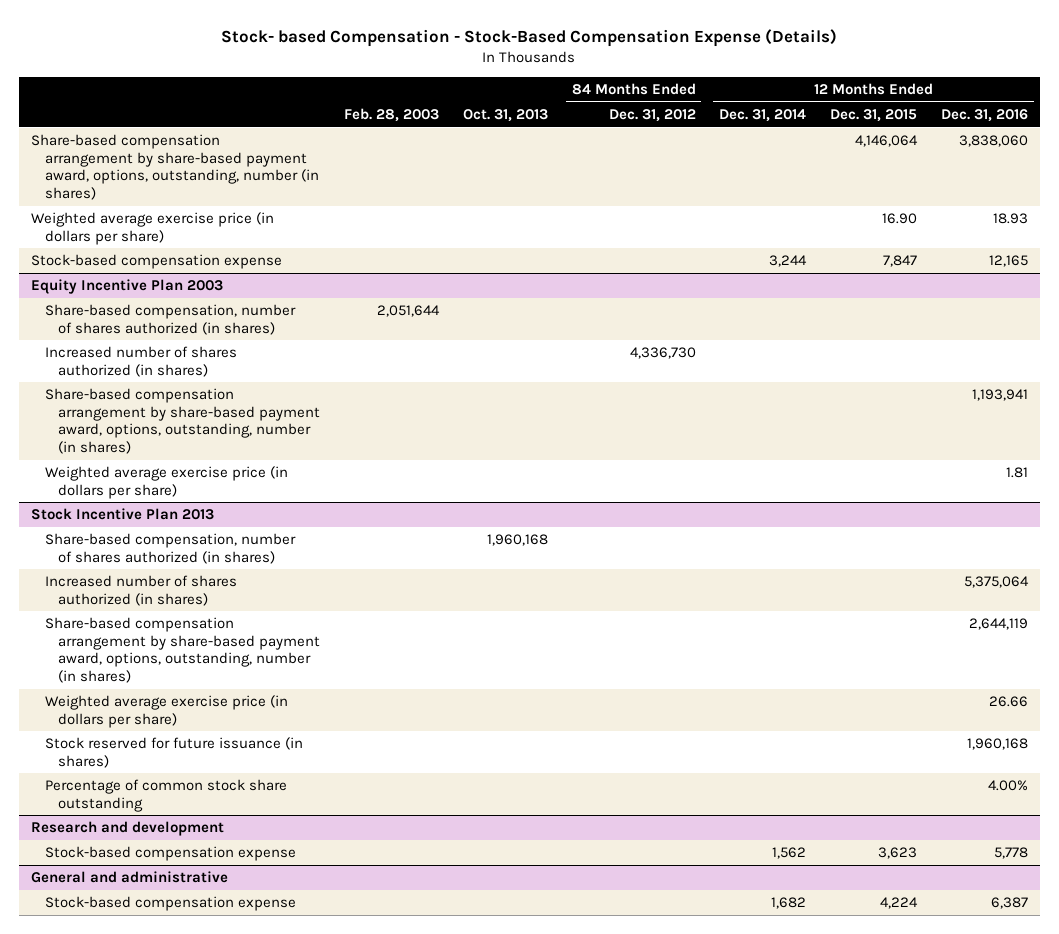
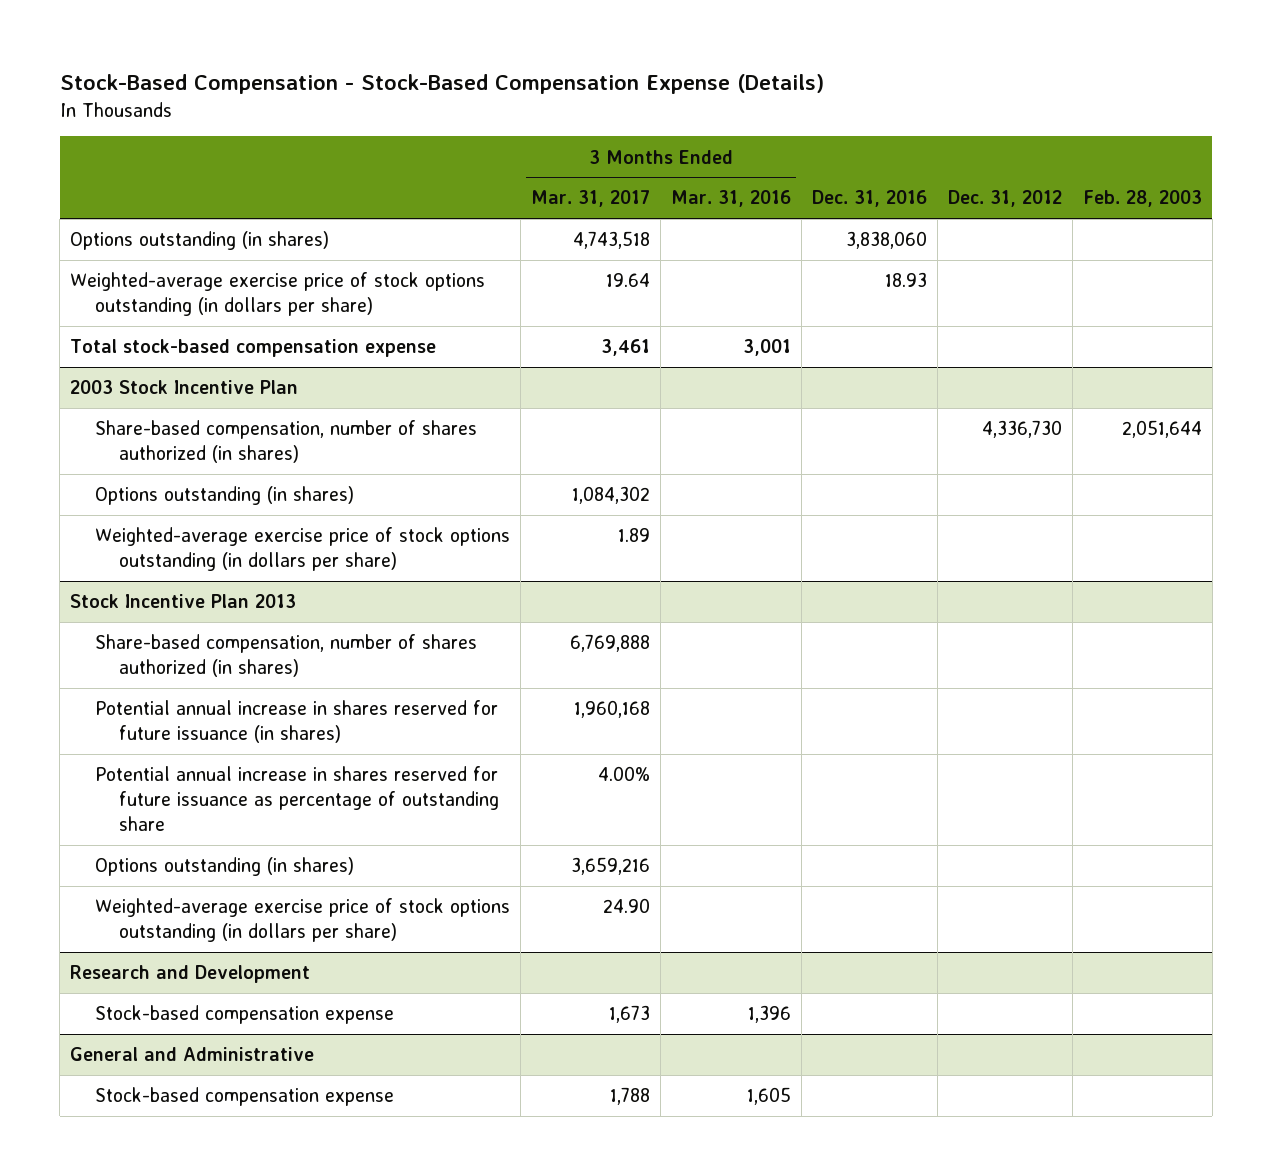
- Stock- based Compensation - Stock-Based Compensation Expense (Details)
+ Stock-Based Compensation - Stock-Based Compensation Expense (Details)
- | Feb. 28, 2003 | Oct. 31, 2013 | 84 Months Ended Dec. 31, 2012 | 12 Months Ended Dec. 31, 2014 | 12 Months Ended Dec. 31, 2015 | 12 Months Ended Dec. 31, 2016
+ | 3 Months Ended Mar. 31, 2017 | 3 Months Ended Mar. 31, 2016 | Dec. 31, 2016 | Dec. 31, 2012 | Feb. 28, 2003
- Share-based compensation arrangement by share-based payment award, options, outstanding, number (in shares) | | | | | 4,146,064 | 3,838,060
- Weighted average exercise price (in dollars per share) | | | | | 16.90 | 18.93
- Stock-based compensation expense | | | | 3,244 | 7,847 | 12,165
- Equity Incentive Plan 2003
+ Options outstanding (in shares) | 4,743,518 | | 3,838,060 | |
+ Weighted-average exercise price of stock options outstanding (in dollars per share) | 19.64 | | 18.93 | |
+ Total stock-based compensation expense | 3,461 | 3,001 | | |
+ 2003 Stock Incentive Plan
- Increased number of shares authorized (in shares) | | | 4,336,730 | | |
- Share-based compensation arrangement by share-based payment award, options, outstanding, number (in shares) | | | | | | 1,193,941
- Weighted average exercise price (in dollars per share) | | | | | | 1.81
+ Options outstanding (in shares) | 1,084,302 | | | |
+ Weighted-average exercise price of stock options outstanding (in dollars per share) | 1.89 | | | |
@ Stock Incentive Plan 2013
- Increased number of shares authorized (in shares) | | | | | | 5,375,064
- Share-based compensation arrangement by share-based payment award, options, outstanding, number (in shares) | | | | | | 2,644,119
- Weighted average exercise price (in dollars per share) | | | | | | 26.66
- Stock reserved for future issuance (in shares) | | | | | | 1,960,168
- Percentage of common stock share outstanding | | | | | | 4.00%
- Research and development
@ Stock Incentive Plan 2013
+ Potential annual increase in shares reserved for future issuance (in shares) | 1,960,168 | | | |
+ Potential annual increase in shares reserved for future issuance as percentage of outstanding share | 4.00% | | | |
+ Options outstanding (in shares) | 3,659,216 | | | |
+ Weighted-average exercise price of stock options outstanding (in dollars per share) | 24.90 | | | |
+ Research and Development
- General and administrative
+ General and Administrative

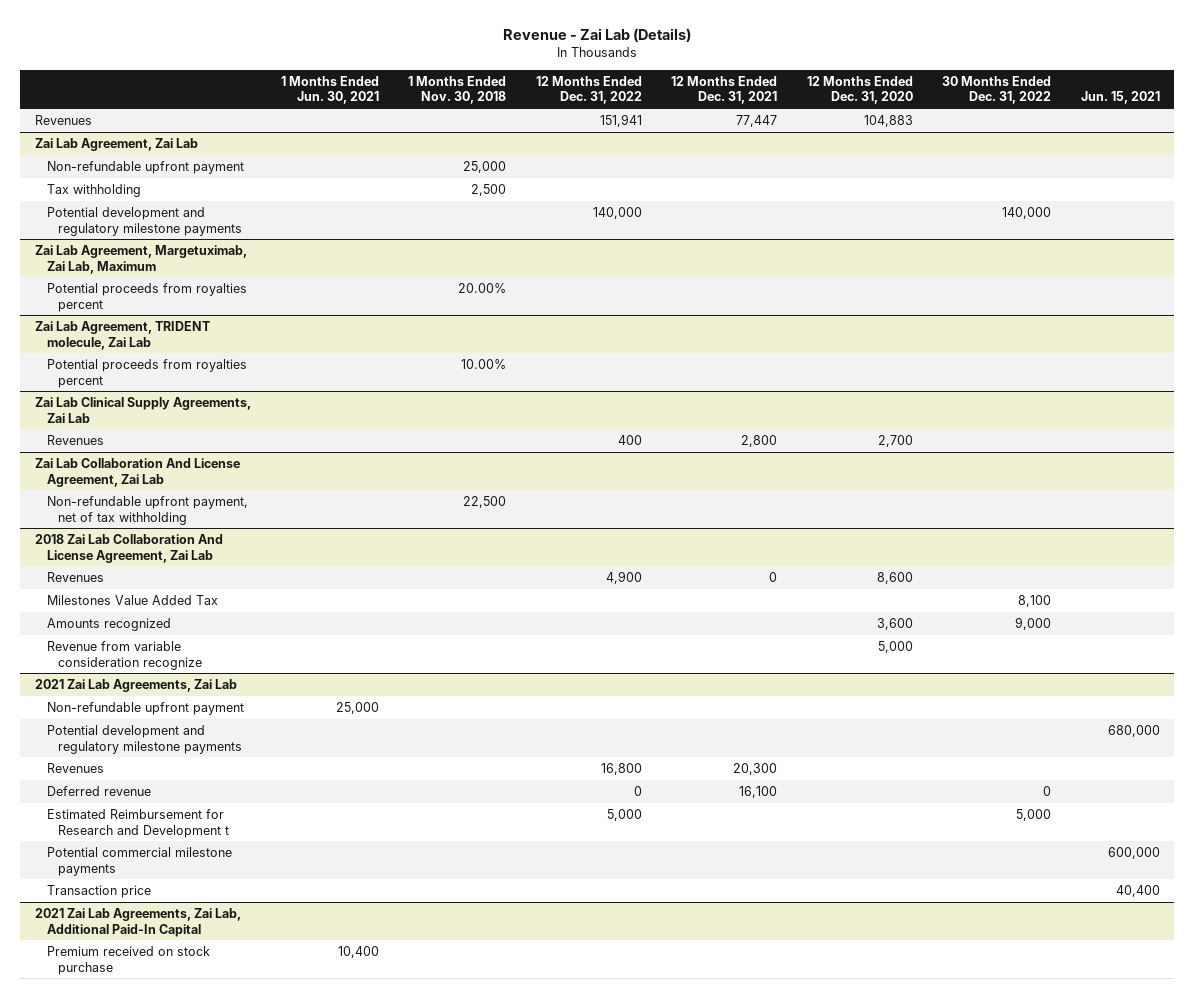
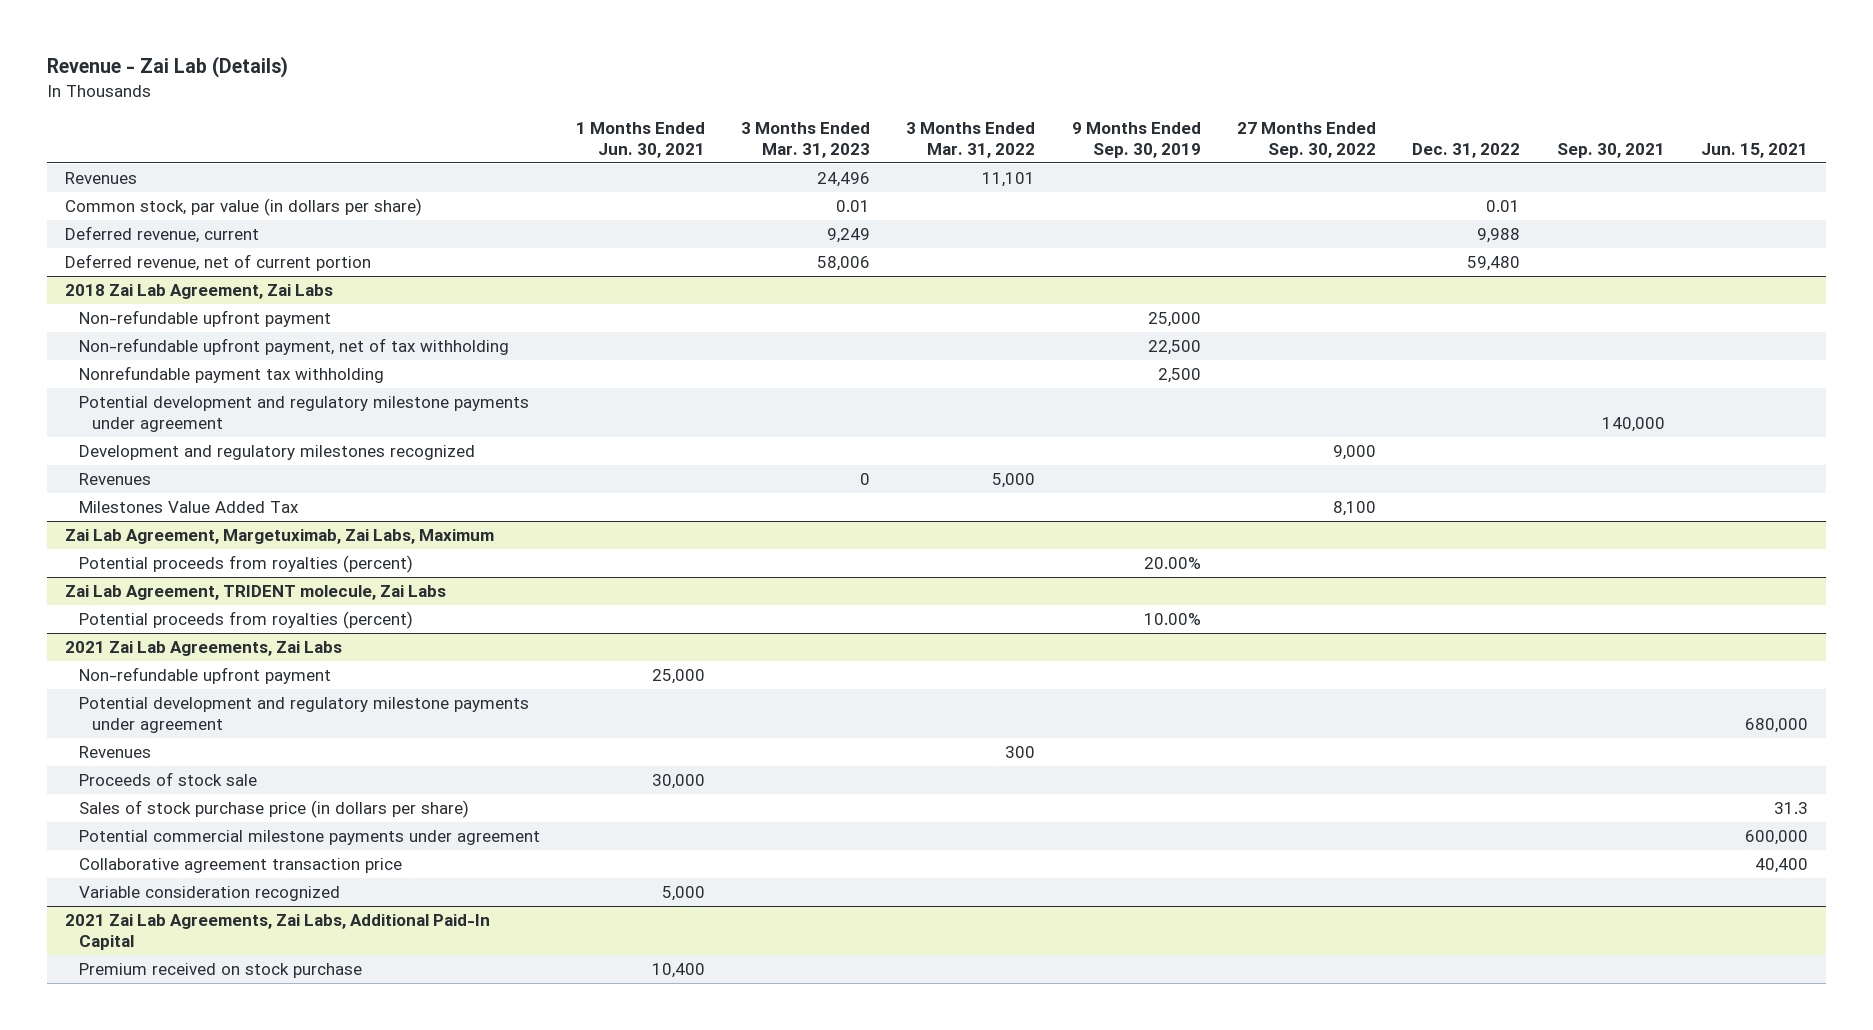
- | 1 Months Ended Jun. 30, 2021 | 1 Months Ended Nov. 30, 2018 | 12 Months Ended Dec. 31, 2022 | 12 Months Ended Dec. 31, 2021 | 12 Months Ended Dec. 31, 2020 | 30 Months Ended Dec. 31, 2022 | Jun. 15, 2021
+ | 1 Months Ended Jun. 30, 2021 | 3 Months Ended Mar. 31, 2023 | 3 Months Ended Mar. 31, 2022 | 9 Months Ended Sep. 30, 2019 | 27 Months Ended Sep. 30, 2022 | Dec. 31, 2022 | Sep. 30, 2021 | Jun. 15, 2021
- Zai Lab Agreement, Zai Lab
+ Common stock, par value (in dollars per share) | | 0.01 | | | | 0.01 | |
+ Deferred revenue, current | | 9,249 | | | | 9,988 | |
+ Deferred revenue, net of current portion | | 58,006 | | | | 59,480 | |
+ 2018 Zai Lab Agreement, Zai Labs
- Tax withholding | | 2,500 | | | | |
- Potential development and regulatory milestone payments | | | 140,000 | | | 140,000 |
- Zai Lab Agreement, Margetuximab, Zai Lab, Maximum
- Potential proceeds from royalties percent | | 20.00% | | | | |
- Zai Lab Agreement, TRIDENT molecule, Zai Lab
- Potential proceeds from royalties percent | | 10.00% | | | | |
- Zai Lab Clinical Supply Agreements, Zai Lab
- Revenues | | | 400 | 2,800 | 2,700 | |
- Zai Lab Collaboration And License Agreement, Zai Lab
- Non-refundable upfront payment, net of tax withholding | | 22,500 | | | | |
- 2018 Zai Lab Collaboration And License Agreement, Zai Lab
- Revenues | | | 4,900 | 0 | 8,600 | |
- Milestones Value Added Tax | | | | | | 8,100 |
- Amounts recognized | | | | | 3,600 | 9,000 |
- Revenue from variable consideration recognize | | | | | 5,000 | |
- 2021 Zai Lab Agreements, Zai Lab
+ Non-refundable upfront payment, net of tax withholding | | | | 22,500 | | | |
+ Nonrefundable payment tax withholding | | | | 2,500 | | | |
+ Potential development and regulatory milestone payments under agreement | | | | | | | 140,000 |
+ Development and regulatory milestones recognized | | | | | 9,000 | | |
+ Revenues | | 0 | 5,000 | | | | |
+ Milestones Value Added Tax | | | | | 8,100 | | |
+ Zai Lab Agreement, Margetuximab, Zai Labs, Maximum
+ Potential proceeds from royalties (percent) | | | | 20.00% | | | |
+ Zai Lab Agreement, TRIDENT molecule, Zai Labs
+ Potential proceeds from royalties (percent) | | | | 10.00% | | | |
+ 2021 Zai Lab Agreements, Zai Labs
- Potential development and regulatory milestone payments | | | | | | | 680,000
+ Potential development and regulatory milestone payments under agreement | | | | | | | | 680,000
- Deferred revenue | | | 0 | 16,100 | | 0 |
- Estimated Reimbursement for Research and Development t | | | 5,000 | | | 5,000 |
- Potential commercial milestone payments | | | | | | | 600,000
- Transaction price | | | | | | | 40,400
- 2021 Zai Lab Agreements, Zai Lab, Additional Paid-In Capital
+ Proceeds of stock sale | 30,000 | | | | | | |
+ Sales of stock purchase price (in dollars per share) | | | | | | | | 31.3
+ Potential commercial milestone payments under agreement | | | | | | | | 600,000
+ Collaborative agreement transaction price | | | | | | | | 40,400
+ Variable consideration recognized | 5,000 | | | | | | |
+ 2021 Zai Lab Agreements, Zai Labs, Additional Paid-In Capital

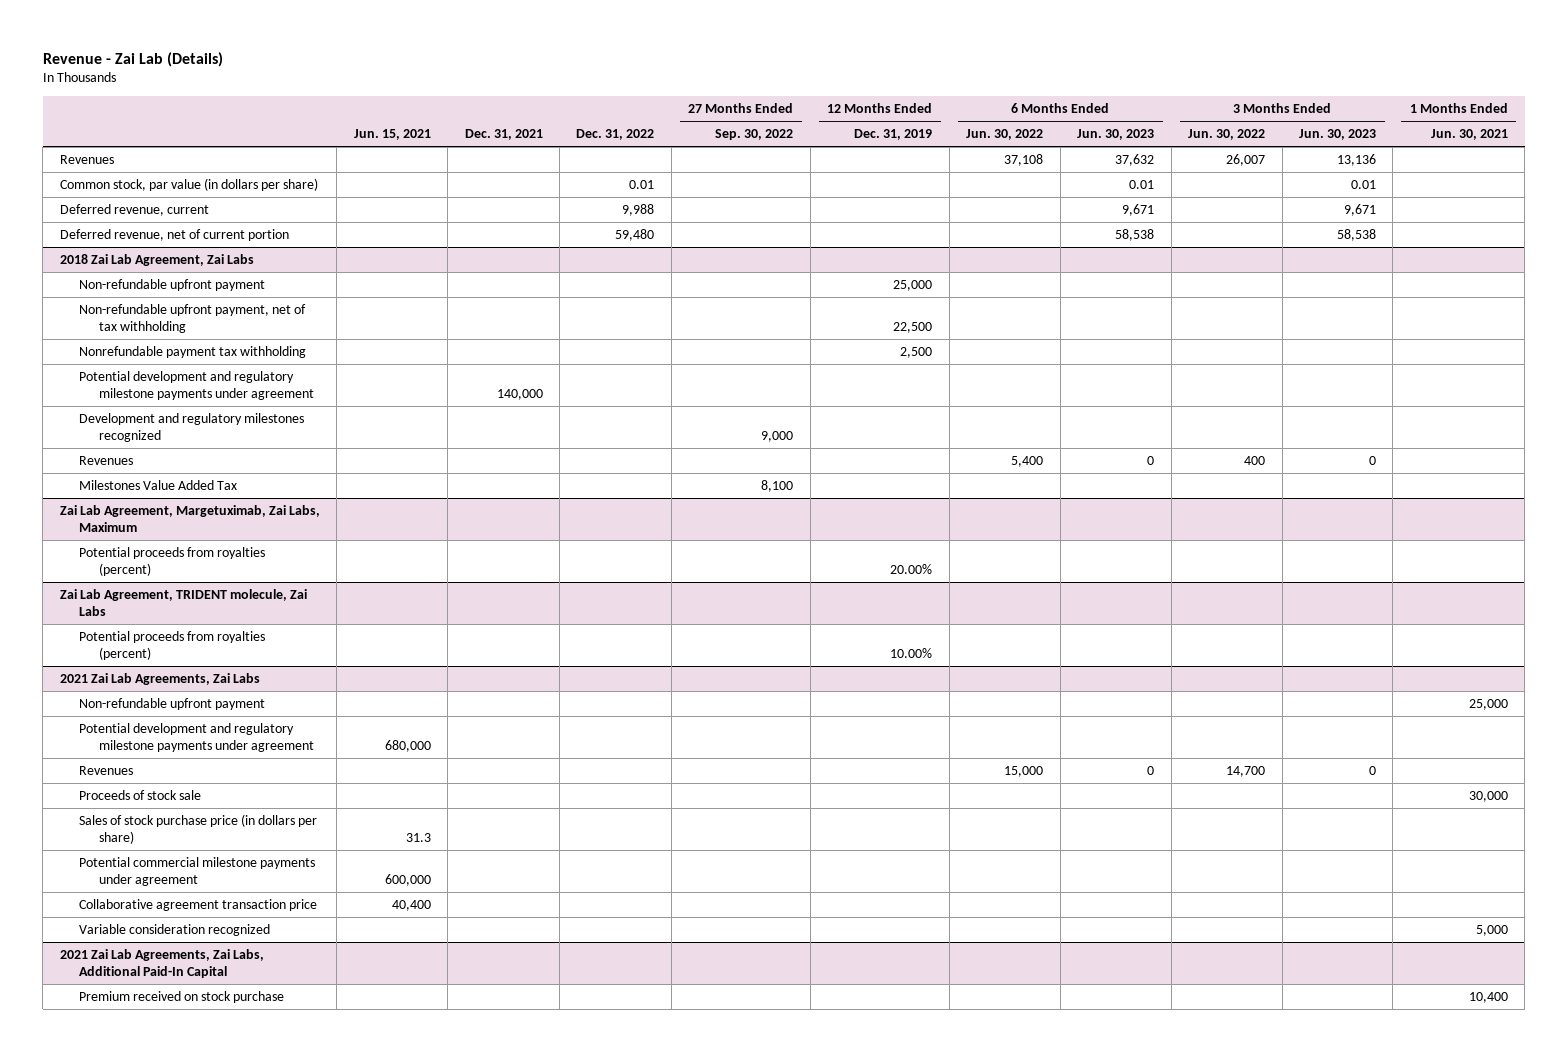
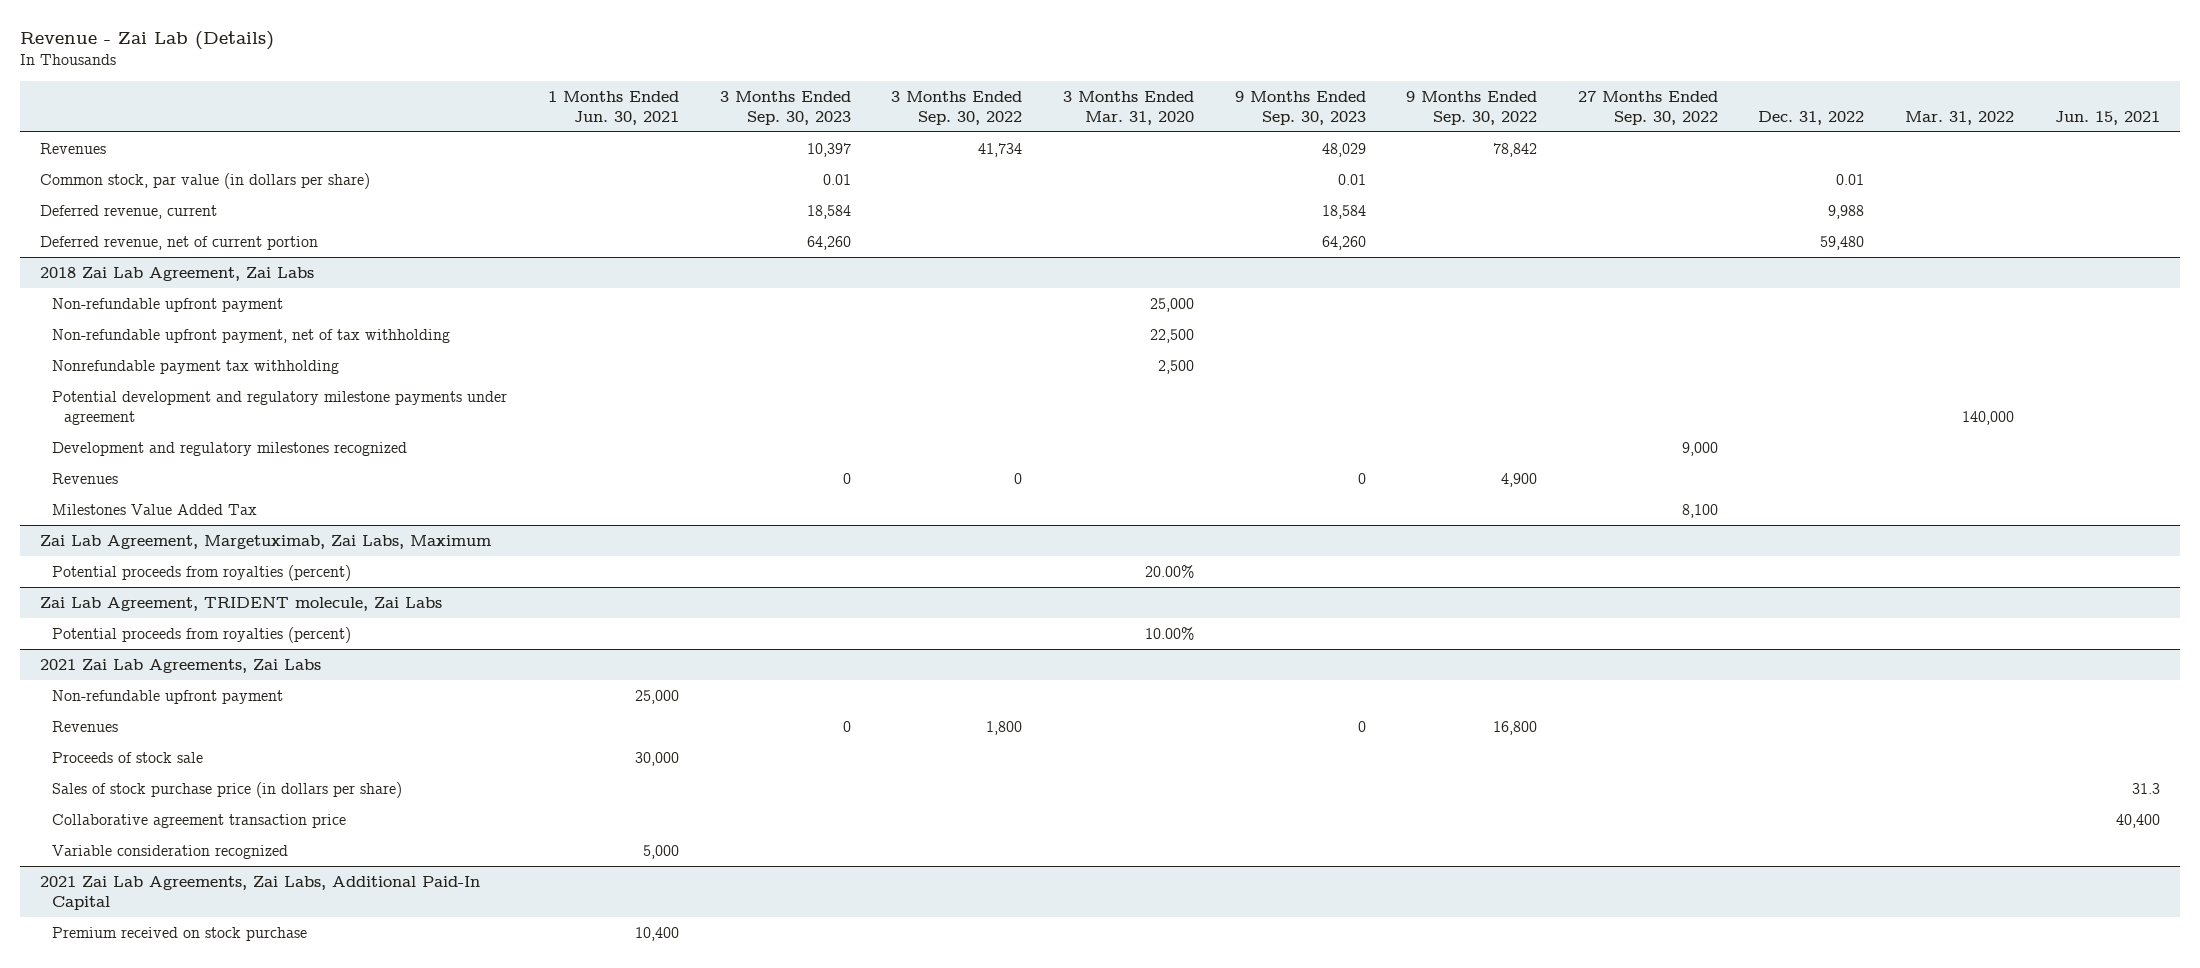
- | Jun. 15, 2021 | Dec. 31, 2021 | Dec. 31, 2022 | 27 Months Ended Sep. 30, 2022 | 12 Months Ended Dec. 31, 2019 | 6 Months Ended Jun. 30, 2022 | 6 Months Ended Jun. 30, 2023 | 3 Months Ended Jun. 30, 2022 | 3 Months Ended Jun. 30, 2023 | 1 Months Ended Jun. 30, 2021
+ | 1 Months Ended Jun. 30, 2021 | 3 Months Ended Sep. 30, 2023 | 3 Months Ended Sep. 30, 2022 | 3 Months Ended Mar. 31, 2020 | 9 Months Ended Sep. 30, 2023 | 9 Months Ended Sep. 30, 2022 | 27 Months Ended Sep. 30, 2022 | Dec. 31, 2022 | Mar. 31, 2022 | Jun. 15, 2021
@ 2021 Zai Lab Agreements, Zai Labs
- Potential development and regulatory milestone payments under agreement | 680,000 | | | | | | | | |
- Potential commercial milestone payments under agreement | 600,000 | | | | | | | | |

